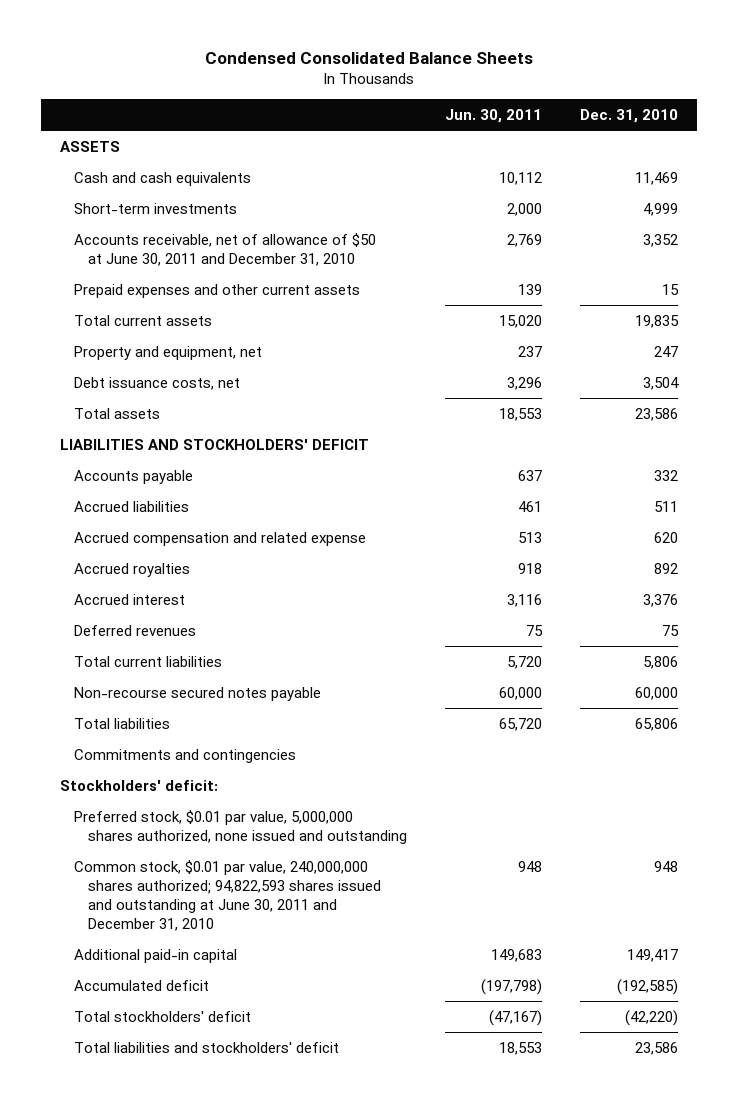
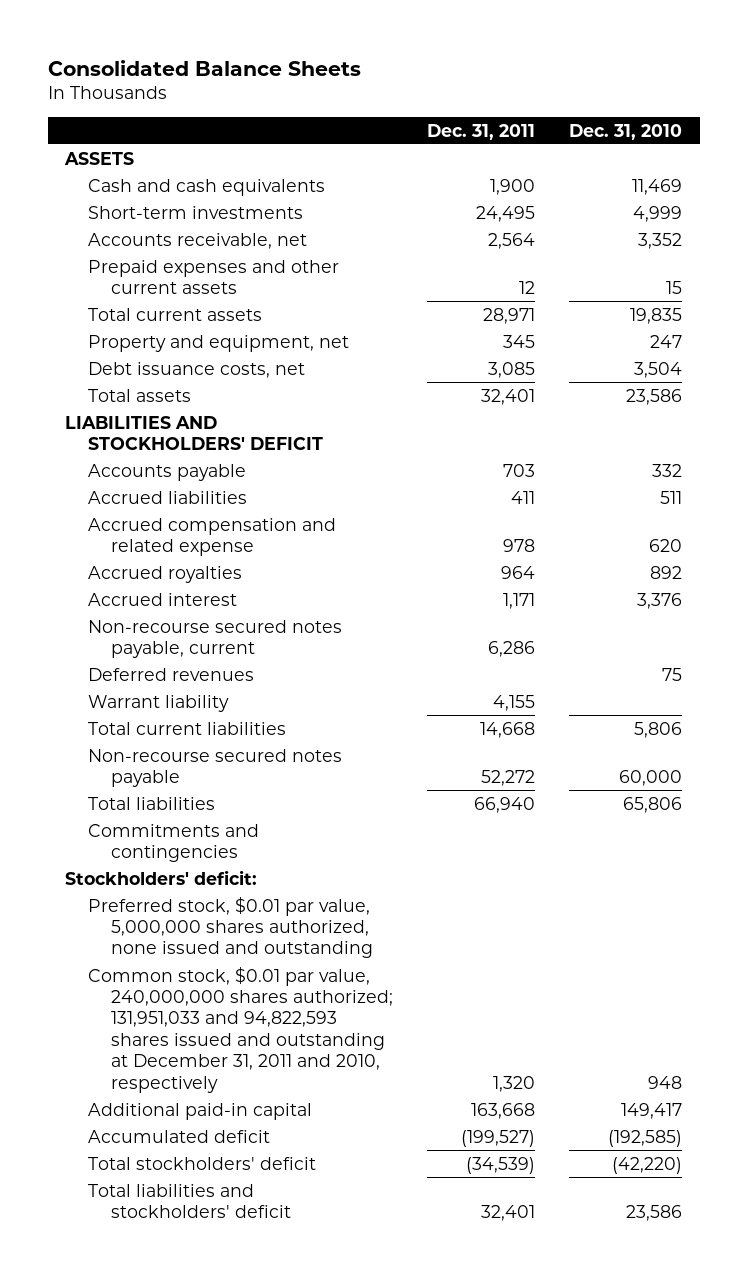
- Condensed Consolidated Balance Sheets
+ Consolidated Balance Sheets
- | Jun. 30, 2011 | Dec. 31, 2010
+ | Dec. 31, 2011 | Dec. 31, 2010
- Accounts receivable, net of allowance of $50 at June 30, 2011 and December 31, 2010 | 2,769 | 3,352
+ Accounts receivable, net | 2,564 | 3,352
+ Non-recourse secured notes payable, current | 6,286 |
+ Warrant liability | 4,155 |
- Common stock, $0.01 par value, 240,000,000 shares authorized; 94,822,593 shares issued and outstanding at June 30, 2011 and December 31, 2010 | 948 | 948
+ Common stock, $0.01 par value, 240,000,000 shares authorized; 131,951,033 and 94,822,593 shares issued and outstanding at December 31, 2011 and 2010, respectively | 1,320 | 948

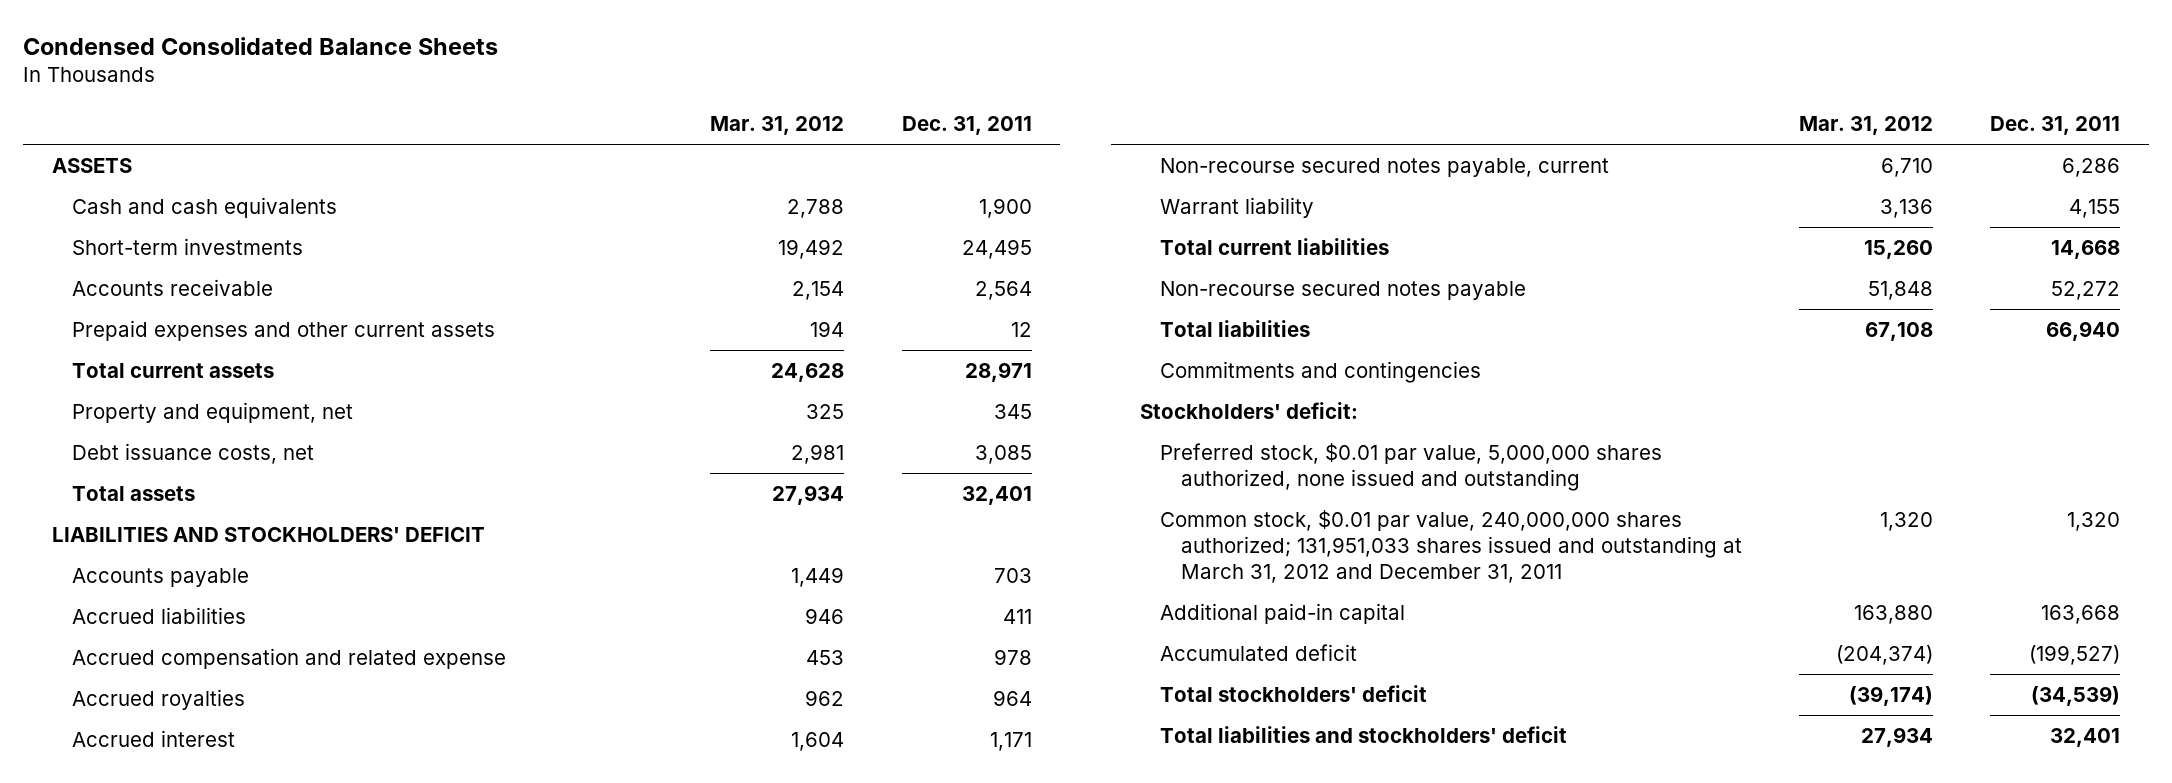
- Consolidated Balance Sheets
+ Condensed Consolidated Balance Sheets
- | Dec. 31, 2011 | Dec. 31, 2010
+ | Mar. 31, 2012 | Dec. 31, 2011
- Accounts receivable, net | 2,564 | 3,352
+ Accounts receivable | 2,154 | 2,564
- Deferred revenues | | 75
- Common stock, $0.01 par value, 240,000,000 shares authorized; 131,951,033 and 94,822,593 shares issued and outstanding at December 31, 2011 and 2010, respectively | 1,320 | 948
+ Common stock, $0.01 par value, 240,000,000 shares authorized; 131,951,033 shares issued and outstanding at March 31, 2012 and December 31, 2011 | 1,320 | 1,320

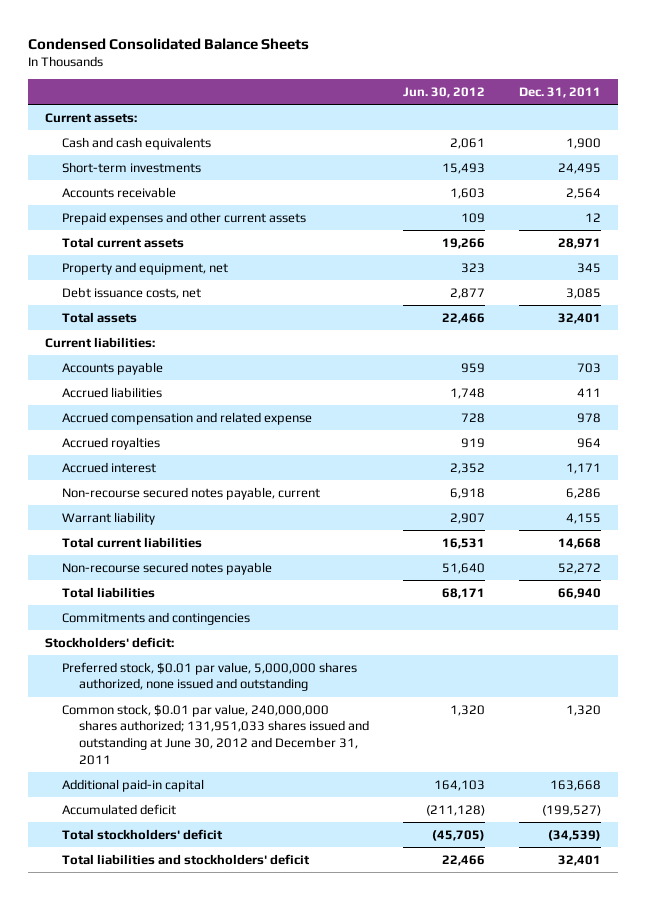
- | Mar. 31, 2012 | Dec. 31, 2011
+ | Jun. 30, 2012 | Dec. 31, 2011
- ASSETS
+ Current assets:
- LIABILITIES AND STOCKHOLDERS' DEFICIT
+ Current liabilities:
- Common stock, $0.01 par value, 240,000,000 shares authorized; 131,951,033 shares issued and outstanding at March 31, 2012 and December 31, 2011 | 1,320 | 1,320
+ Common stock, $0.01 par value, 240,000,000 shares authorized; 131,951,033 shares issued and outstanding at June 30, 2012 and December 31, 2011 | 1,320 | 1,320

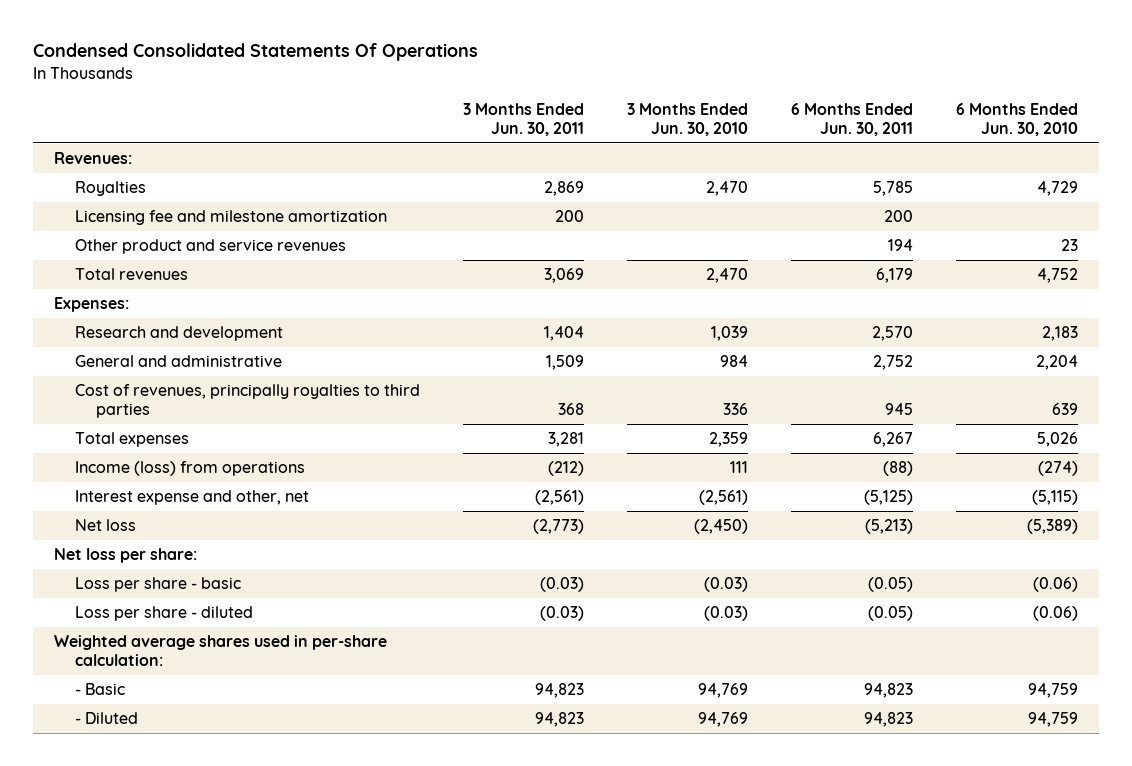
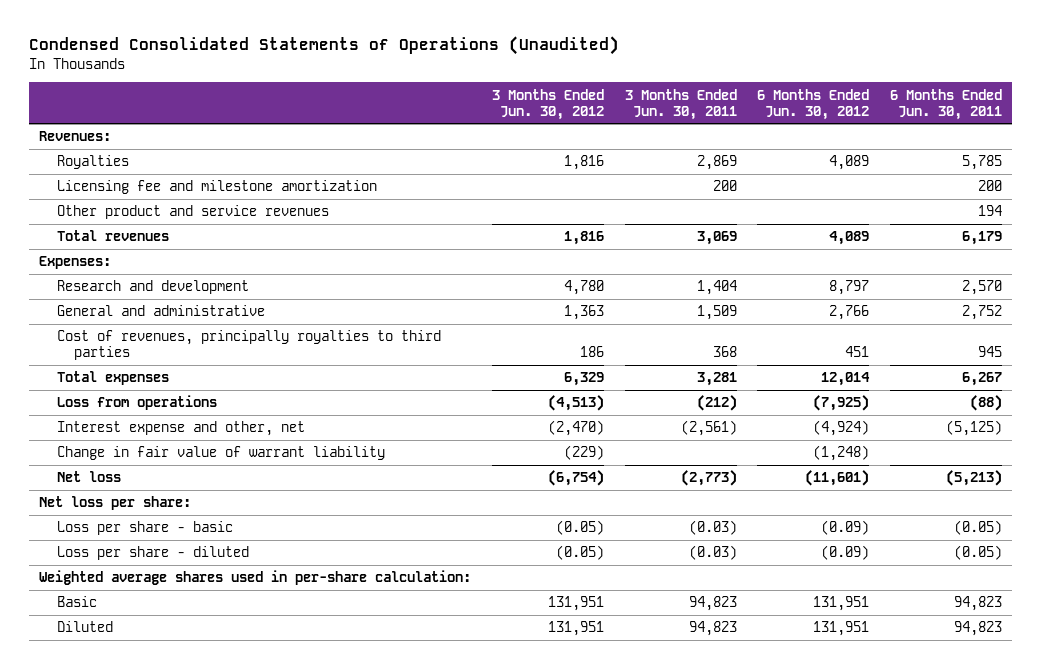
- Condensed Consolidated Statements Of Operations
+ Condensed Consolidated Statements of Operations (Unaudited)
- | 3 Months Ended Jun. 30, 2011 | 3 Months Ended Jun. 30, 2010 | 6 Months Ended Jun. 30, 2011 | 6 Months Ended Jun. 30, 2010
+ | 3 Months Ended Jun. 30, 2012 | 3 Months Ended Jun. 30, 2011 | 6 Months Ended Jun. 30, 2012 | 6 Months Ended Jun. 30, 2011
- Income (loss) from operations | (212) | 111 | (88) | (274)
+ Loss from operations | (4,513) | (212) | (7,925) | (88)
+ Change in fair value of warrant liability | (229) | | (1,248) |
- - Basic | 94,823 | 94,769 | 94,823 | 94,759
- - Diluted | 94,823 | 94,769 | 94,823 | 94,759
+ Basic | 131,951 | 94,823 | 131,951 | 94,823
+ Diluted | 131,951 | 94,823 | 131,951 | 94,823

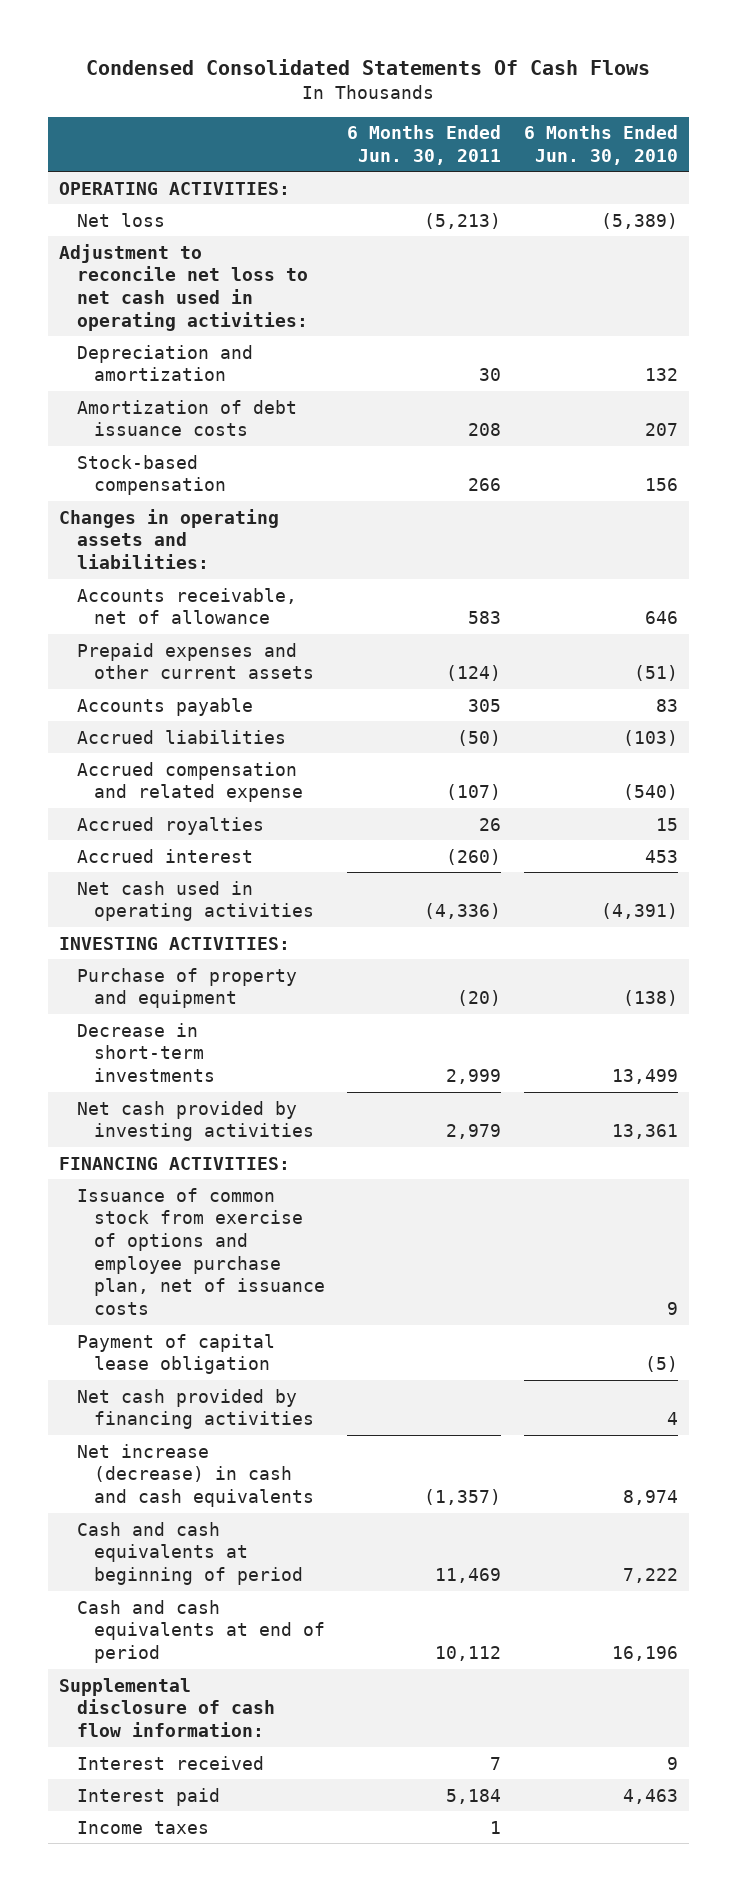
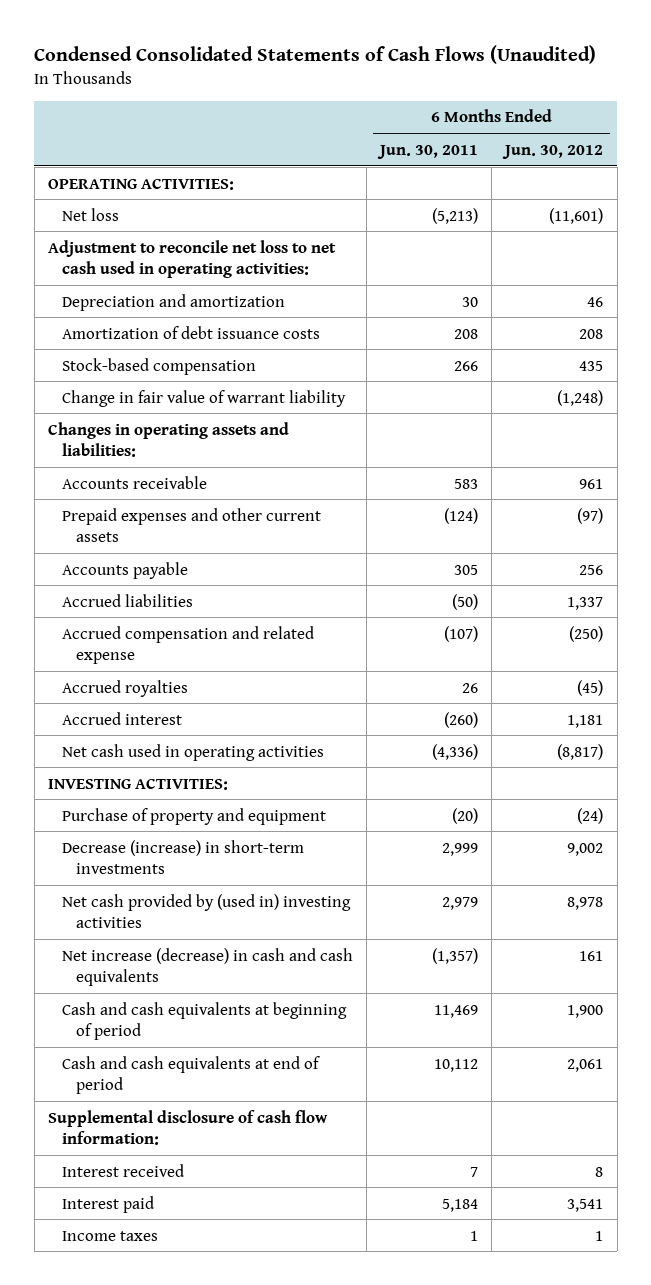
- Condensed Consolidated Statements Of Cash Flows
+ Condensed Consolidated Statements of Cash Flows (Unaudited)
- | 6 Months Ended Jun. 30, 2011 | 6 Months Ended Jun. 30, 2010
+ | 6 Months Ended Jun. 30, 2011 | 6 Months Ended Jun. 30, 2012
+ Change in fair value of warrant liability | | (1,248)
- Accounts receivable, net of allowance | 583 | 646
+ Accounts receivable | 583 | 961
- Decrease in short-term investments | 2,999 | 13,499
- Net cash provided by investing activities | 2,979 | 13,361
- FINANCING ACTIVITIES:
- Issuance of common stock from exercise of options and employee purchase plan, net of issuance costs | | 9
- Payment of capital lease obligation | | (5)
- Net cash provided by financing activities | | 4
+ Decrease (increase) in short-term investments | 2,999 | 9,002
+ Net cash provided by (used in) investing activities | 2,979 | 8,978

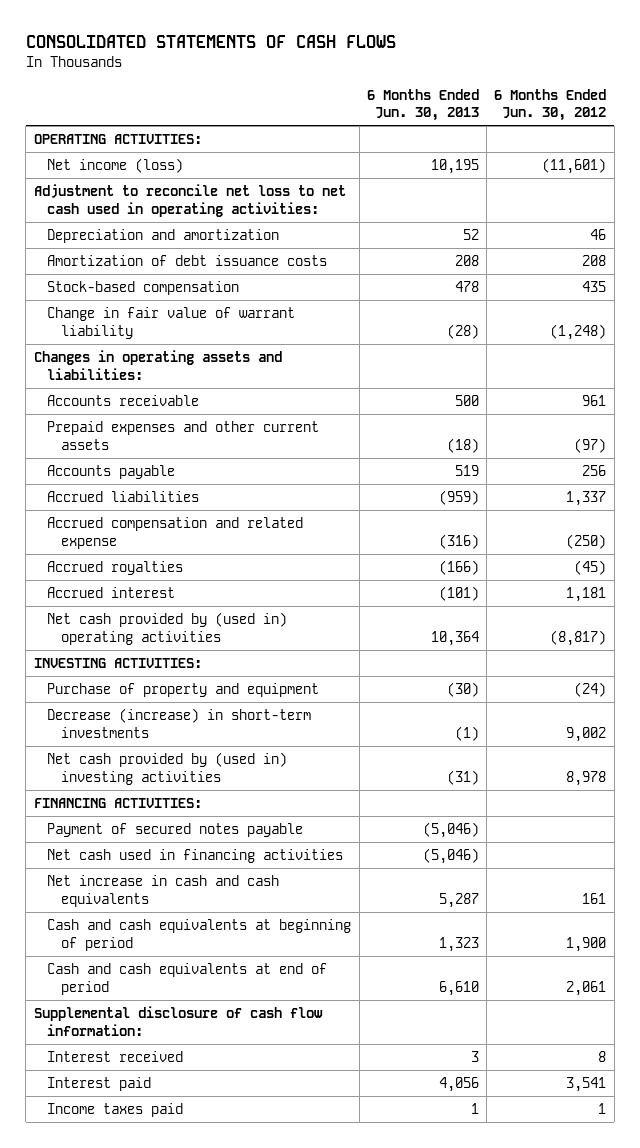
- Condensed Consolidated Statements of Cash Flows (Unaudited)
+ CONSOLIDATED STATEMENTS OF CASH FLOWS
- | 6 Months Ended Jun. 30, 2011 | 6 Months Ended Jun. 30, 2012
+ | 6 Months Ended Jun. 30, 2013 | 6 Months Ended Jun. 30, 2012
- Net loss | (5,213) | (11,601)
+ Net income (loss) | 10,195 | (11,601)
- Net cash used in operating activities | (4,336) | (8,817)
+ Net cash provided by (used in) operating activities | 10,364 | (8,817)
- Net increase (decrease) in cash and cash equivalents | (1,357) | 161
+ FINANCING ACTIVITIES:
+ Payment of secured notes payable | (5,046) |
+ Net cash used in financing activities | (5,046) |
+ Net increase in cash and cash equivalents | 5,287 | 161
- Income taxes | 1 | 1
+ Income taxes paid | 1 | 1

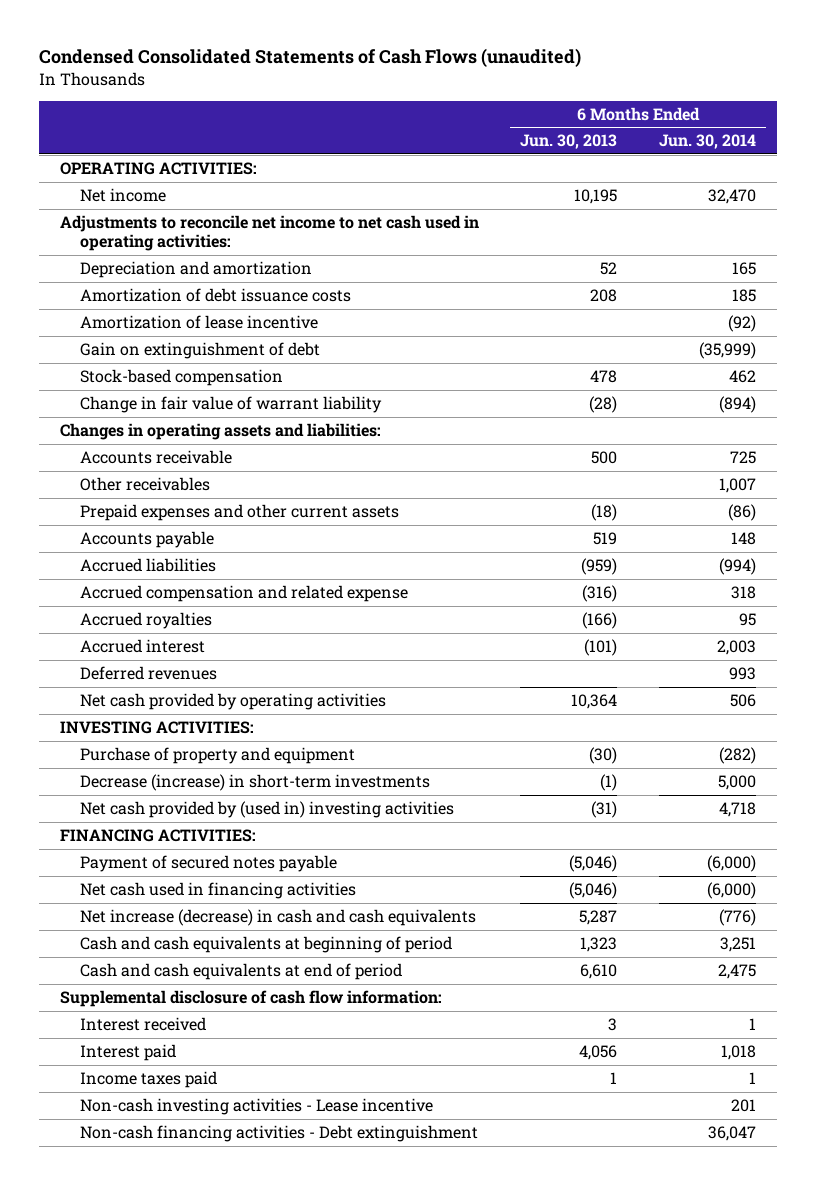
- CONSOLIDATED STATEMENTS OF CASH FLOWS
+ Condensed Consolidated Statements of Cash Flows (unaudited)
- | 6 Months Ended Jun. 30, 2013 | 6 Months Ended Jun. 30, 2012
+ | 6 Months Ended Jun. 30, 2013 | 6 Months Ended Jun. 30, 2014
- Net income (loss) | 10,195 | (11,601)
- Adjustment to reconcile net loss to net cash used in operating activities:
+ Net income | 10,195 | 32,470
+ Adjustments to reconcile net income to net cash used in operating activities:
+ Amortization of lease incentive | | (92)
+ Gain on extinguishment of debt | | (35,999)
+ Other receivables | | 1,007
- Net cash provided by (used in) operating activities | 10,364 | (8,817)
+ Deferred revenues | | 993
+ Net cash provided by operating activities | 10,364 | 506
- Net increase in cash and cash equivalents | 5,287 | 161
+ Net increase (decrease) in cash and cash equivalents | 5,287 | (776)
+ Non-cash investing activities - Lease incentive | | 201
+ Non-cash financing activities - Debt extinguishment | | 36,047

